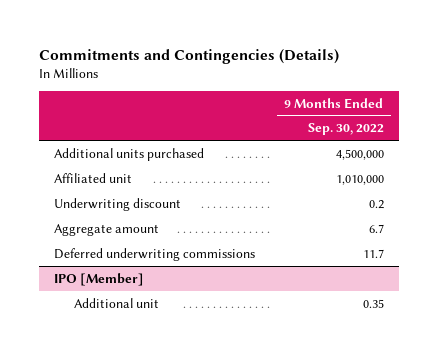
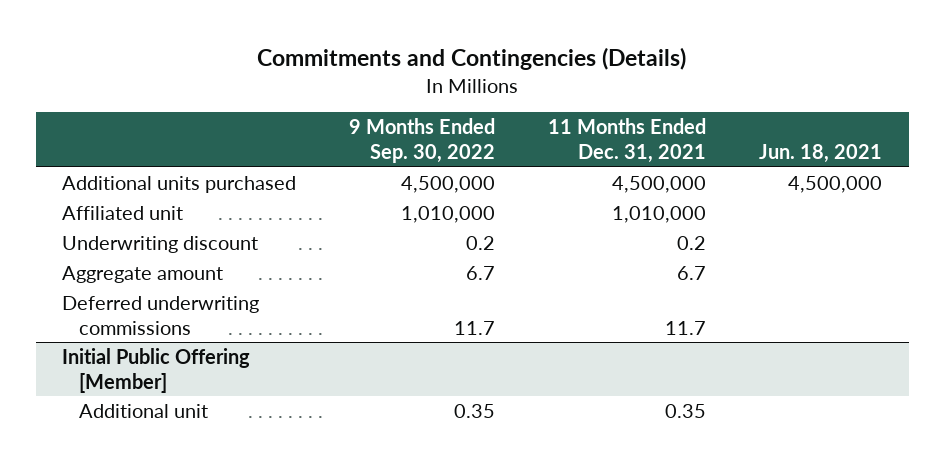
- | 9 Months Ended Sep. 30, 2022
+ | 9 Months Ended Sep. 30, 2022 | 11 Months Ended Dec. 31, 2021 | Jun. 18, 2021
- IPO [Member]
+ Initial Public Offering [Member]

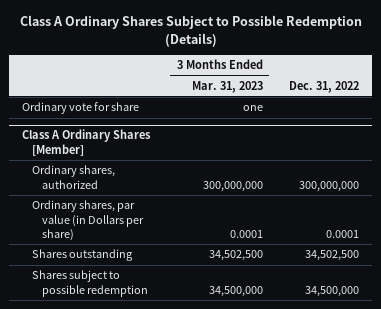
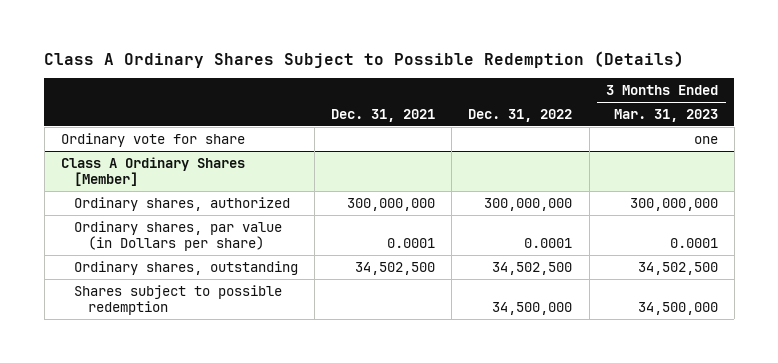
- | 3 Months Ended Mar. 31, 2023 | Dec. 31, 2022
+ | Dec. 31, 2021 | Dec. 31, 2022 | 3 Months Ended Mar. 31, 2023
@ Class A Ordinary Shares [Member]
- Shares outstanding | 34,502,500 | 34,502,500
+ Ordinary shares, outstanding | 34,502,500 | 34,502,500 | 34,502,500

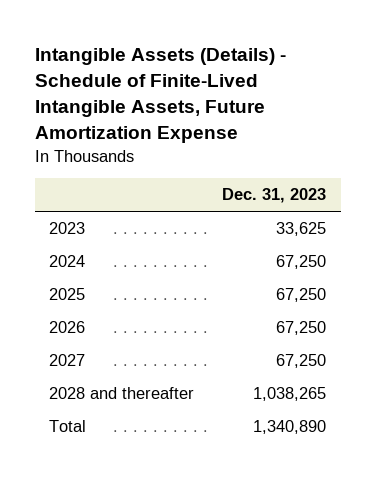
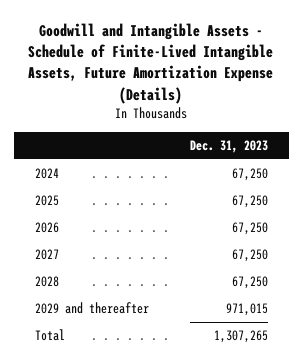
- Intangible Assets (Details) - Schedule of Finite-Lived Intangible Assets, Future Amortization Expense
+ Goodwill and Intangible Assets - Schedule of Finite-Lived Intangible Assets, Future Amortization Expense (Details)
- 2023 | 33,625
- 2028 and thereafter | 1,038,265
- Total | 1,340,890
+ 2028 | 67,250
+ 2029 and thereafter | 971,015
+ Total | 1,307,265

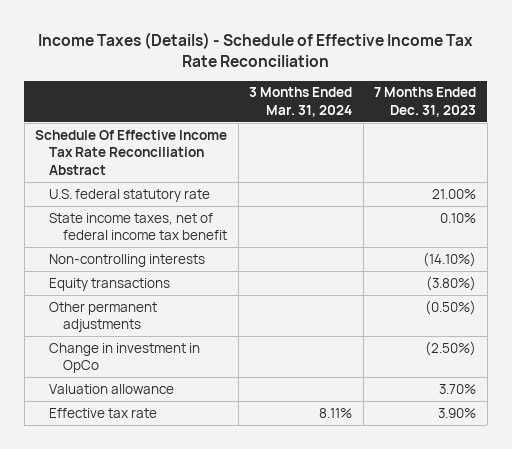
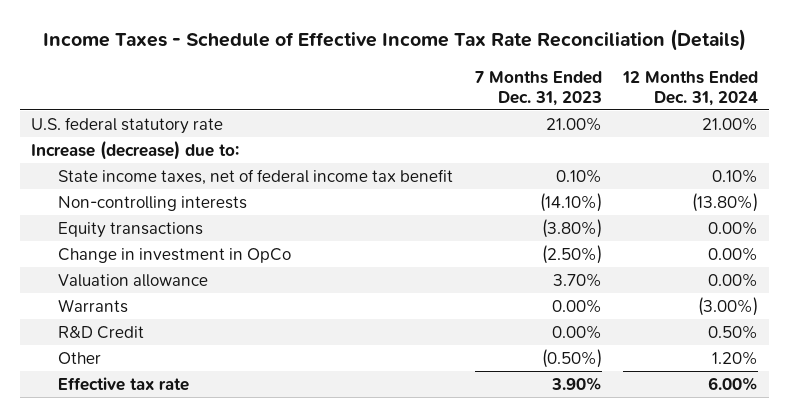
- Income Taxes (Details) - Schedule of Effective Income Tax Rate Reconciliation
+ Income Taxes - Schedule of Effective Income Tax Rate Reconciliation (Details)
- | 3 Months Ended Mar. 31, 2024 | 7 Months Ended Dec. 31, 2023
+ | 7 Months Ended Dec. 31, 2023 | 12 Months Ended Dec. 31, 2024
- Schedule Of Effective Income Tax Rate Reconciliation Abstract
+ Increase (decrease) due to:
- Other permanent adjustments | | (0.50%)
+ Warrants | 0.00% | (3.00%)
+ R&D Credit | 0.00% | 0.50%
+ Other | (0.50%) | 1.20%

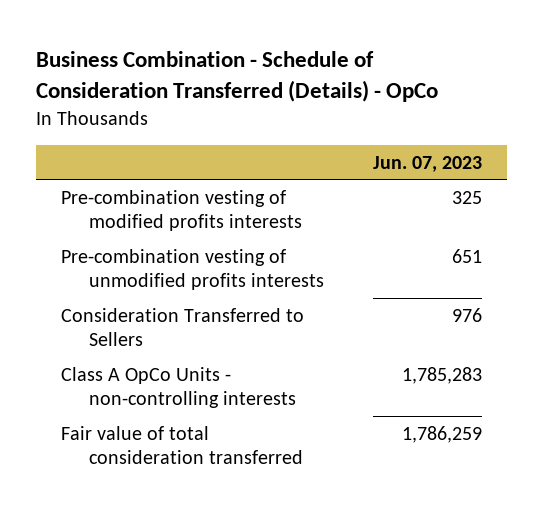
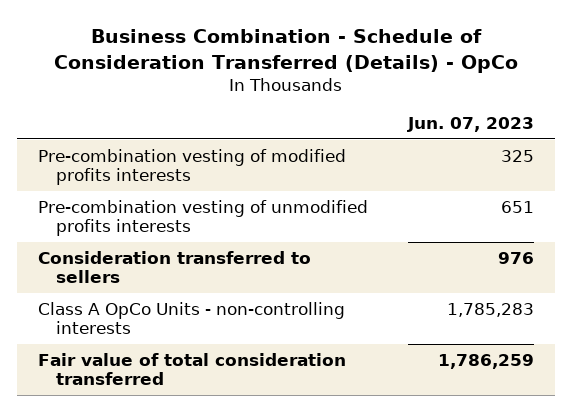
- Consideration Transferred to Sellers | 976
+ Consideration transferred to sellers | 976

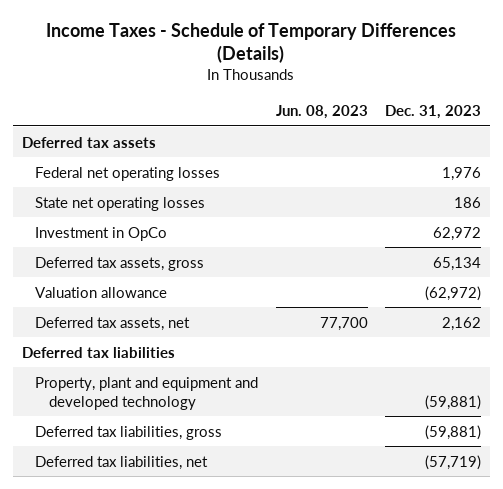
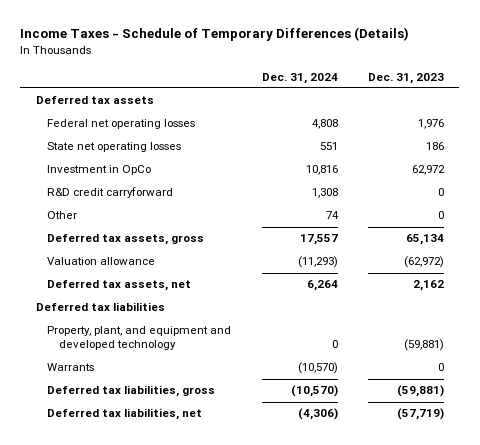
- | Jun. 08, 2023 | Dec. 31, 2023
+ | Dec. 31, 2024 | Dec. 31, 2023
+ R&D credit carryforward | 1,308 | 0
+ Other | 74 | 0
- Property, plant and equipment and developed technology | | (59,881)
+ Property, plant, and equipment and developed technology | 0 | (59,881)
+ Warrants | (10,570) | 0

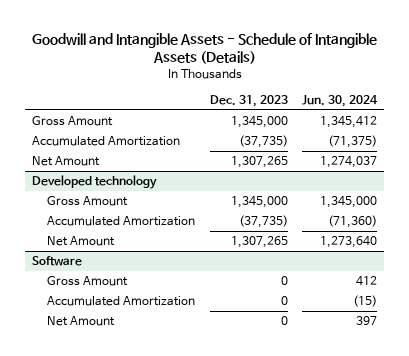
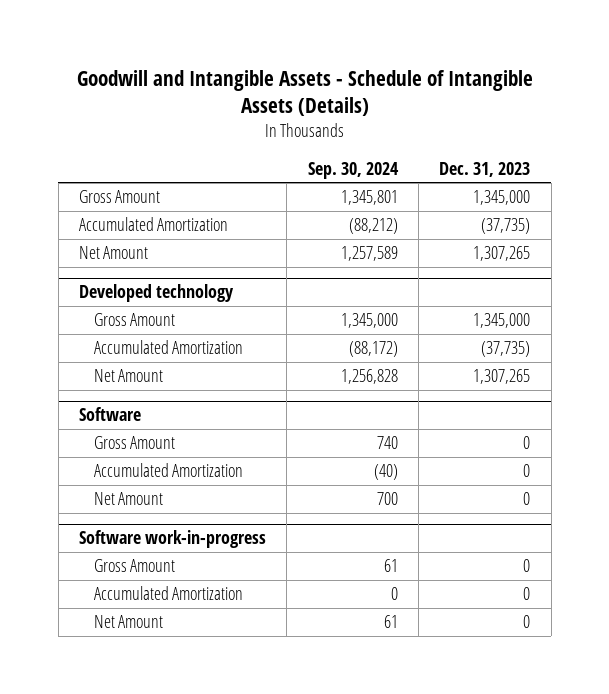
- | Dec. 31, 2023 | Jun. 30, 2024
+ | Sep. 30, 2024 | Dec. 31, 2023
+ Software work-in-progress
+ Gross Amount | 61 | 0
+ Accumulated Amortization | 0 | 0
+ Net Amount | 61 | 0

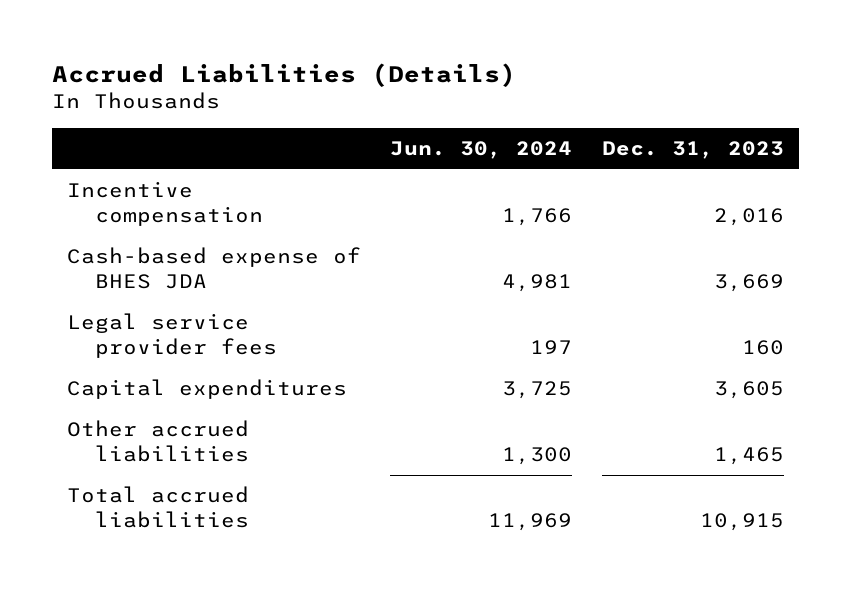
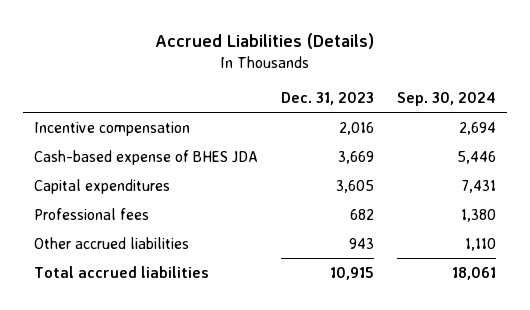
- | Jun. 30, 2024 | Dec. 31, 2023
+ | Dec. 31, 2023 | Sep. 30, 2024
- Legal service provider fees | 197 | 160
- Other accrued liabilities | 1,300 | 1,465
+ Professional fees | 682 | 1,380
+ Other accrued liabilities | 943 | 1,110

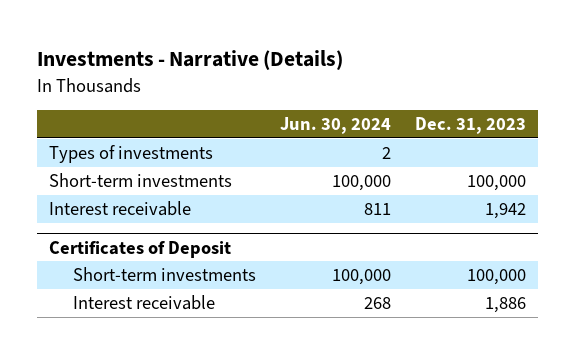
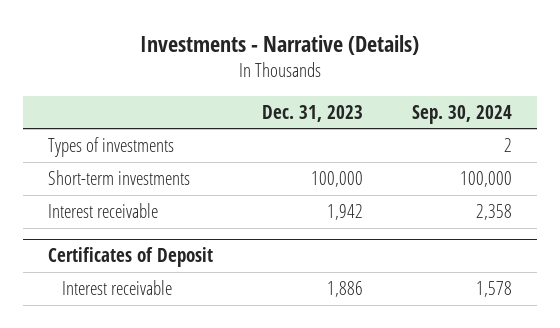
- | Jun. 30, 2024 | Dec. 31, 2023
+ | Dec. 31, 2023 | Sep. 30, 2024
@ Certificates of Deposit
- Short-term investments | 100,000 | 100,000

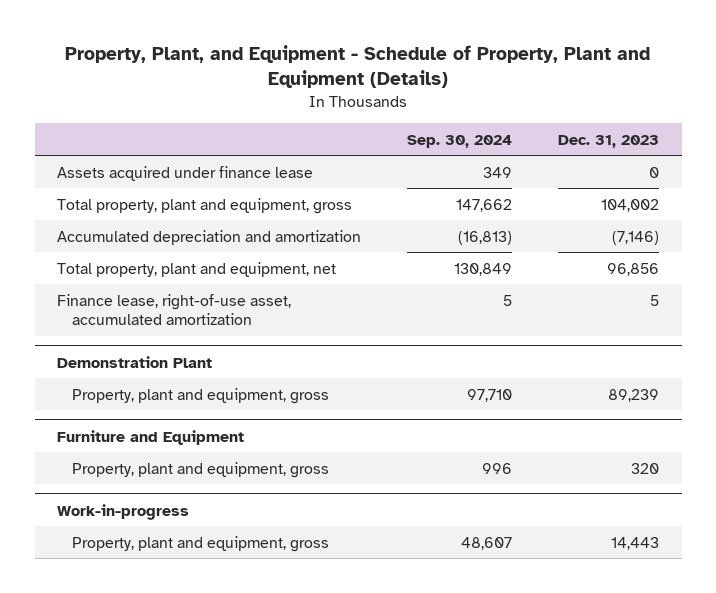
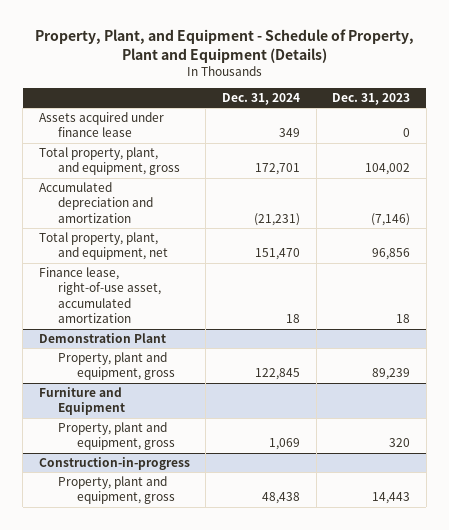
- | Sep. 30, 2024 | Dec. 31, 2023
+ | Dec. 31, 2024 | Dec. 31, 2023
- Total property, plant and equipment, gross | 147,662 | 104,002
+ Total property, plant, and equipment, gross | 172,701 | 104,002
- Total property, plant and equipment, net | 130,849 | 96,856
- Finance lease, right-of-use asset, accumulated amortization | 5 | 5
+ Total property, plant, and equipment, net | 151,470 | 96,856
+ Finance lease, right-of-use asset, accumulated amortization | 18 | 18
- Work-in-progress
+ Construction-in-progress

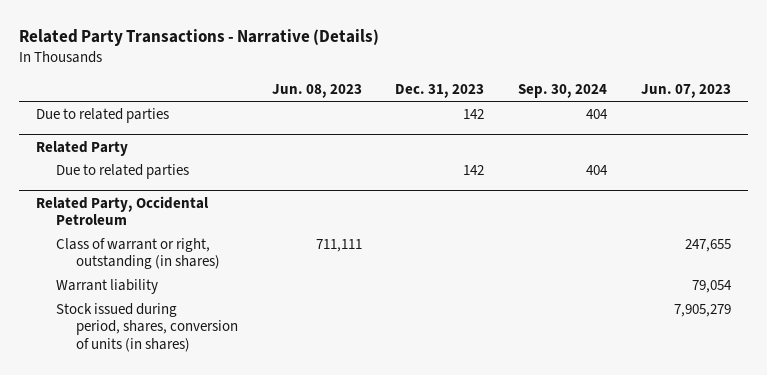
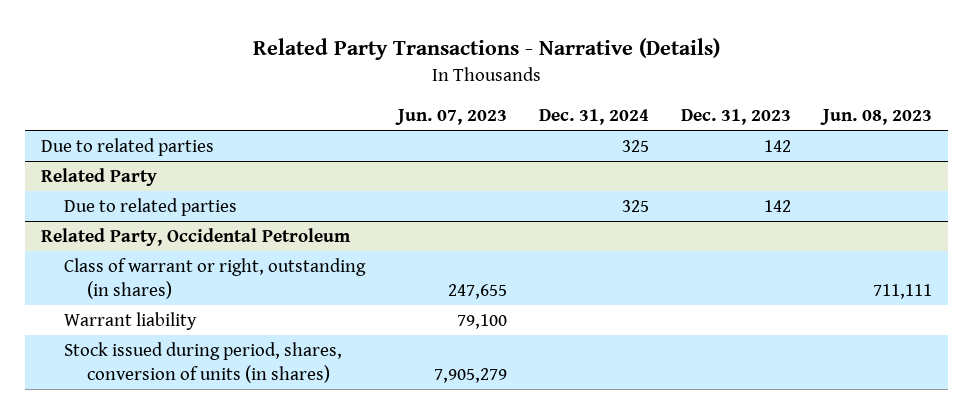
- | Jun. 08, 2023 | Dec. 31, 2023 | Sep. 30, 2024 | Jun. 07, 2023
+ | Jun. 07, 2023 | Dec. 31, 2024 | Dec. 31, 2023 | Jun. 08, 2023
@ Related Party, Occidental Petroleum
- Warrant liability | | | | 79,054
+ Warrant liability | 79,100 | | |

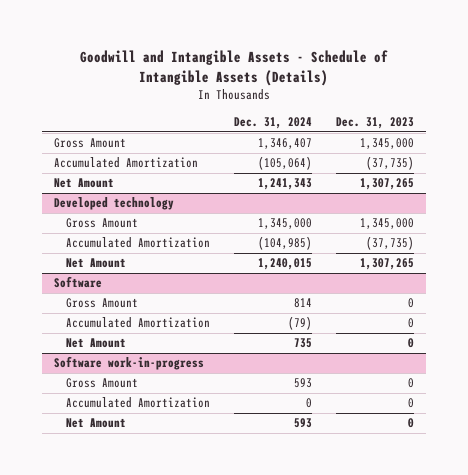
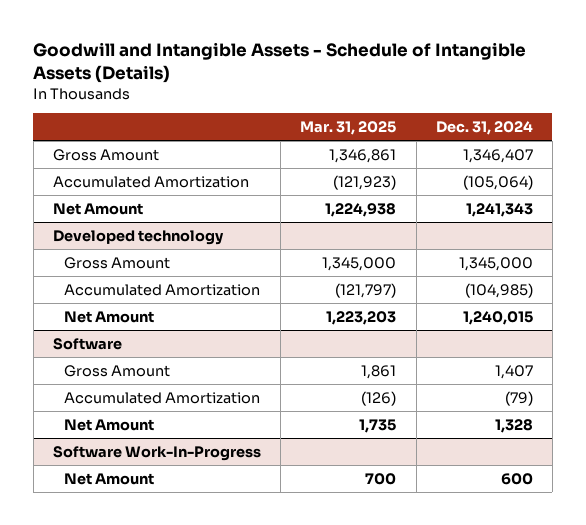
- | Dec. 31, 2024 | Dec. 31, 2023
+ | Mar. 31, 2025 | Dec. 31, 2024
@ Software
- Gross Amount | 814 | 0
+ Gross Amount | 1,861 | 1,407
- Net Amount | 735 | 0
- Software work-in-progress
- Gross Amount | 593 | 0
- Accumulated Amortization | 0 | 0
- Net Amount | 593 | 0
@ Software
+ Net Amount | 1,735 | 1,328
+ Software Work-In-Progress
+ Net Amount | 700 | 600

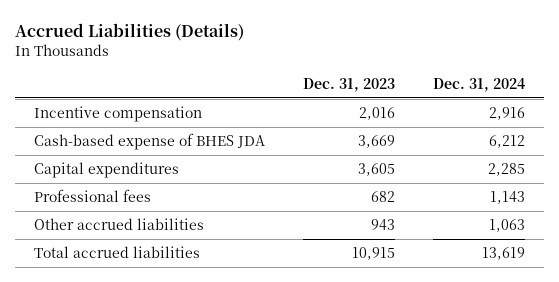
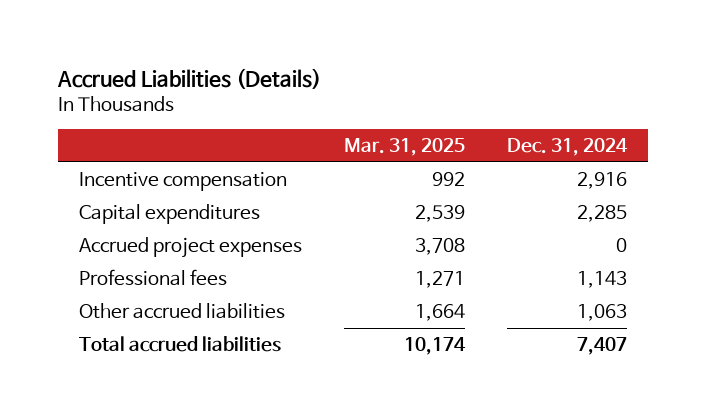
- | Dec. 31, 2023 | Dec. 31, 2024
+ | Mar. 31, 2025 | Dec. 31, 2024
- Cash-based expense of BHES JDA | 3,669 | 6,212
+ Accrued project expenses | 3,708 | 0
- Total accrued liabilities | 10,915 | 13,619
+ Total accrued liabilities | 10,174 | 7,407

